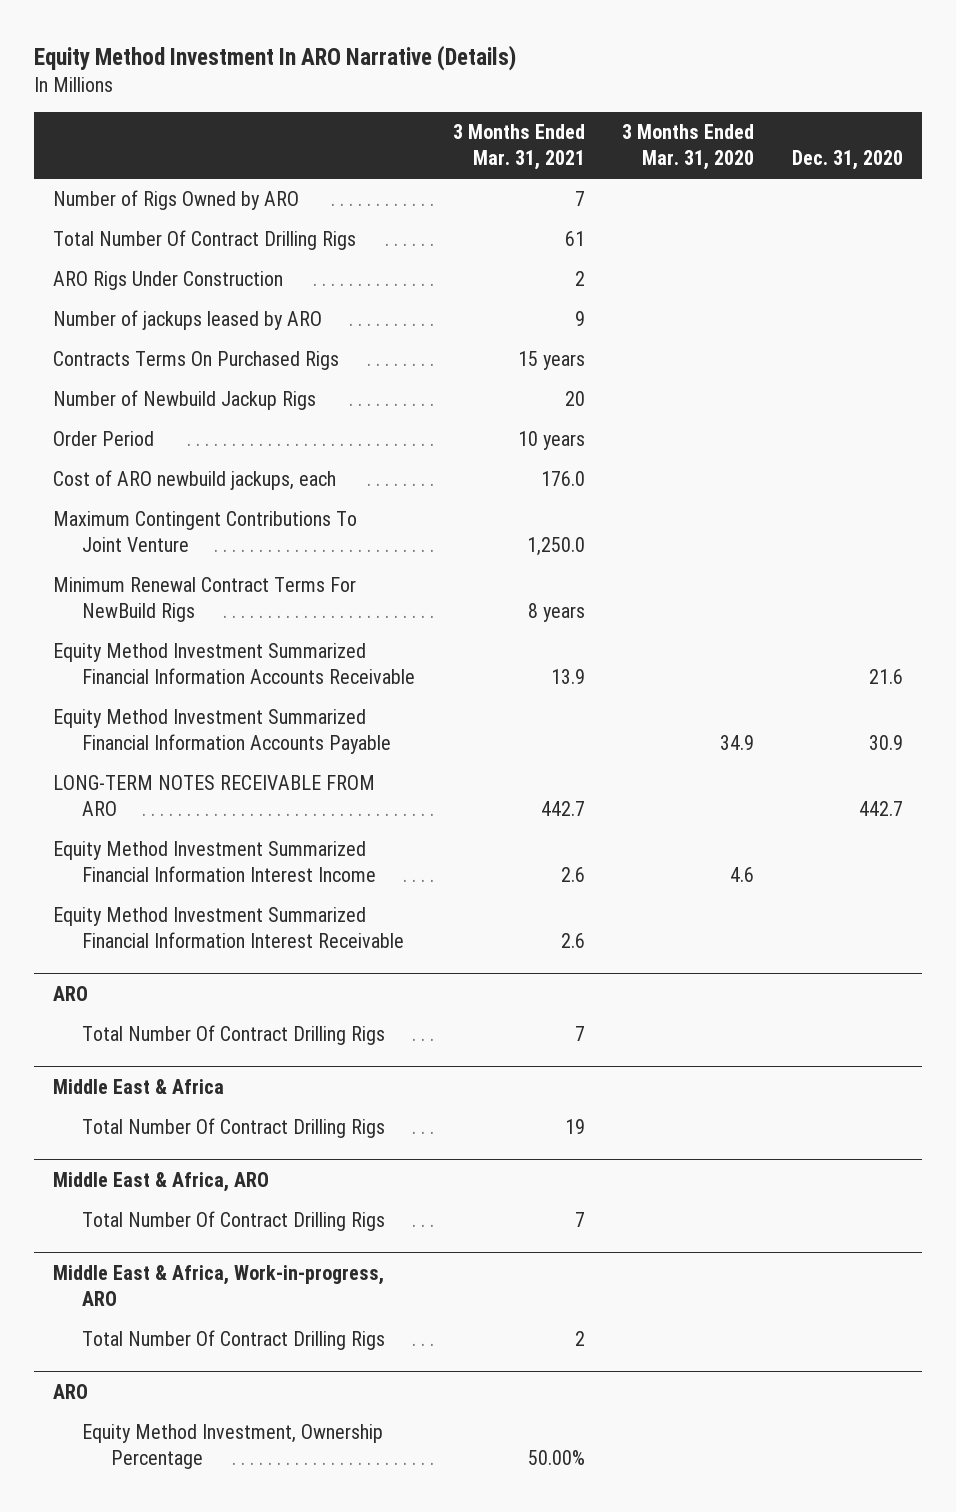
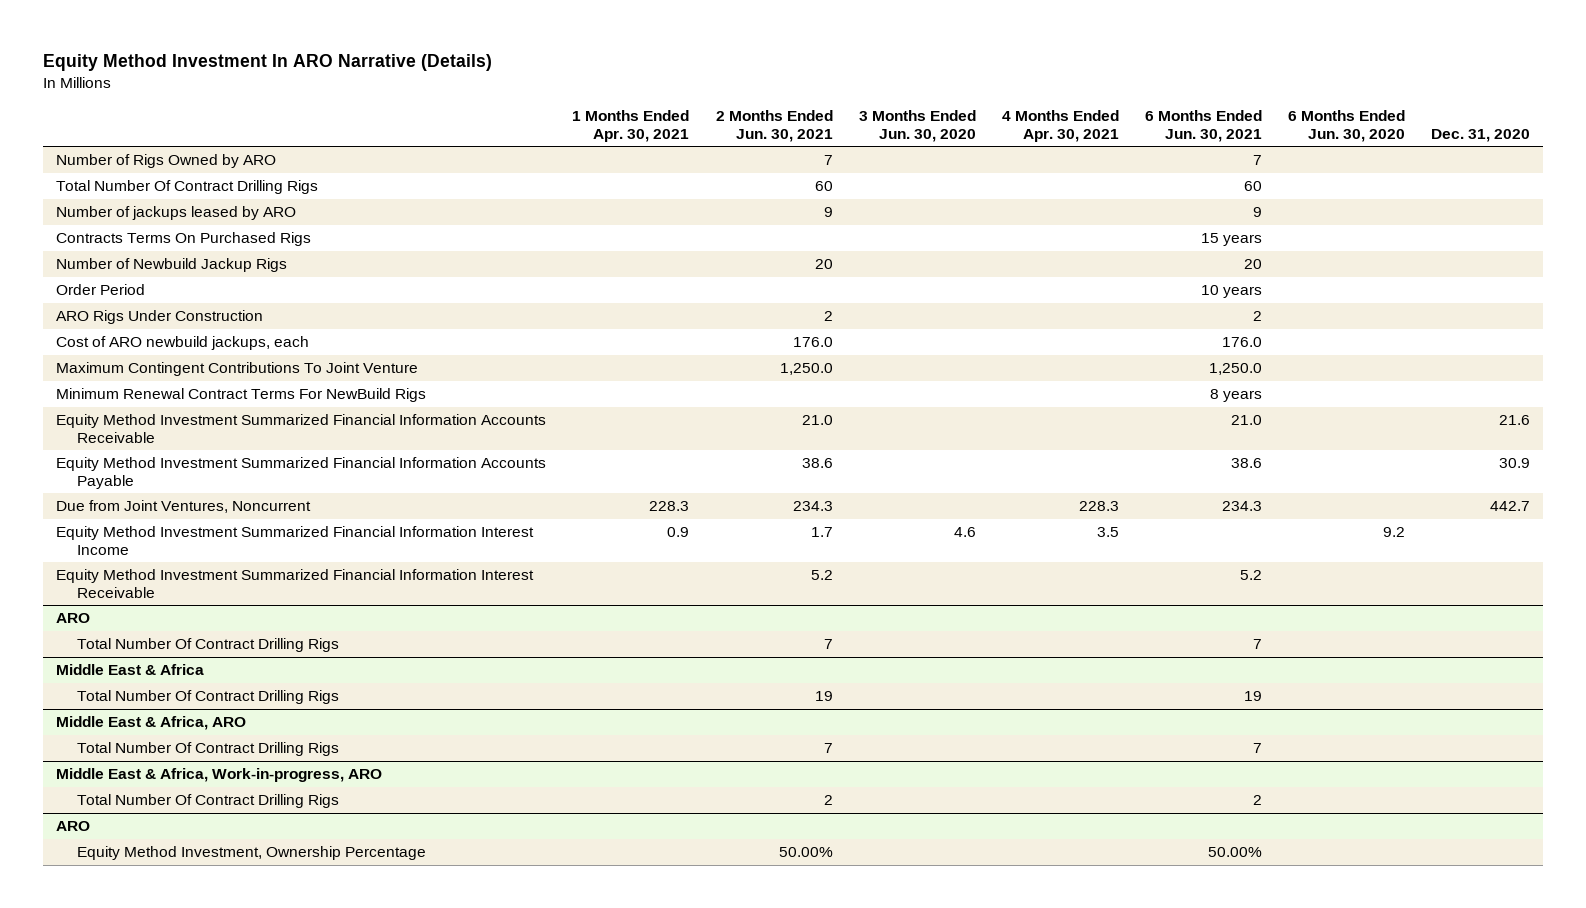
- | 3 Months Ended Mar. 31, 2021 | 3 Months Ended Mar. 31, 2020 | Dec. 31, 2020
+ | 1 Months Ended Apr. 30, 2021 | 2 Months Ended Jun. 30, 2021 | 3 Months Ended Jun. 30, 2020 | 4 Months Ended Apr. 30, 2021 | 6 Months Ended Jun. 30, 2021 | 6 Months Ended Jun. 30, 2020 | Dec. 31, 2020
moved down: ARO Rigs Under Construction | | 2 | | | 2 | |
- LONG-TERM NOTES RECEIVABLE FROM ARO | 442.7 | | 442.7
+ Due from Joint Ventures, Noncurrent | 228.3 | 234.3 | | 228.3 | 234.3 | | 442.7

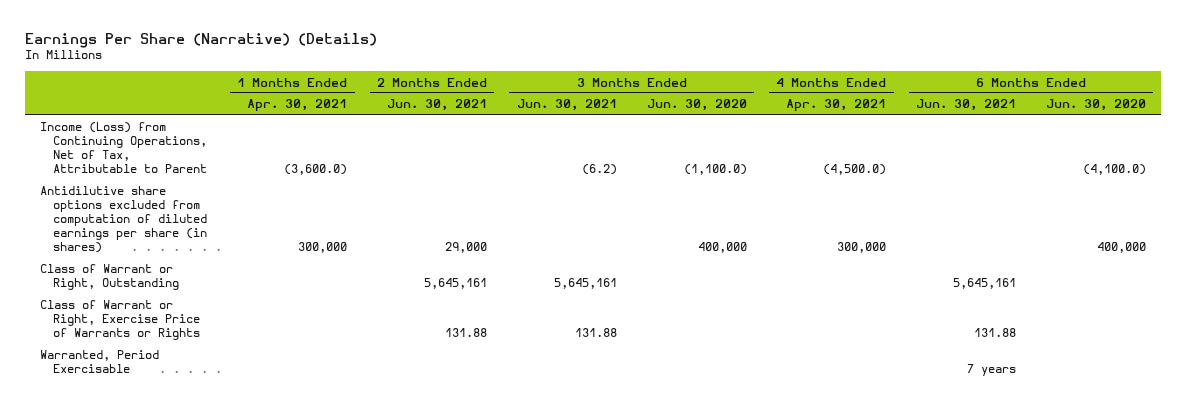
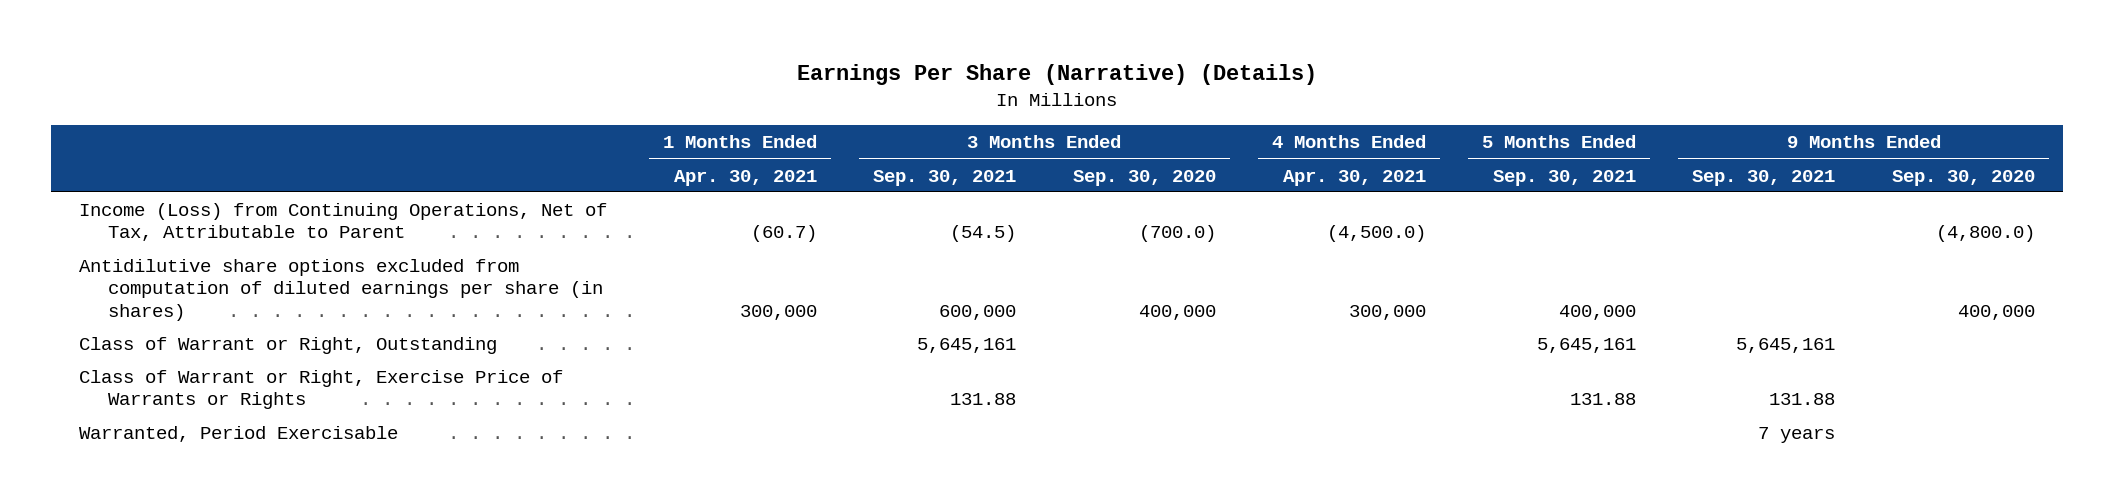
- | 1 Months Ended Apr. 30, 2021 | 2 Months Ended Jun. 30, 2021 | 3 Months Ended Jun. 30, 2021 | 3 Months Ended Jun. 30, 2020 | 4 Months Ended Apr. 30, 2021 | 6 Months Ended Jun. 30, 2021 | 6 Months Ended Jun. 30, 2020
+ | 1 Months Ended Apr. 30, 2021 | 3 Months Ended Sep. 30, 2021 | 3 Months Ended Sep. 30, 2020 | 4 Months Ended Apr. 30, 2021 | 5 Months Ended Sep. 30, 2021 | 9 Months Ended Sep. 30, 2021 | 9 Months Ended Sep. 30, 2020
- Income (Loss) from Continuing Operations, Net of Tax, Attributable to Parent | (3,600.0) | | (6.2) | (1,100.0) | (4,500.0) | | (4,100.0)
+ Income (Loss) from Continuing Operations, Net of Tax, Attributable to Parent | (60.7) | (54.5) | (700.0) | (4,500.0) | | | (4,800.0)

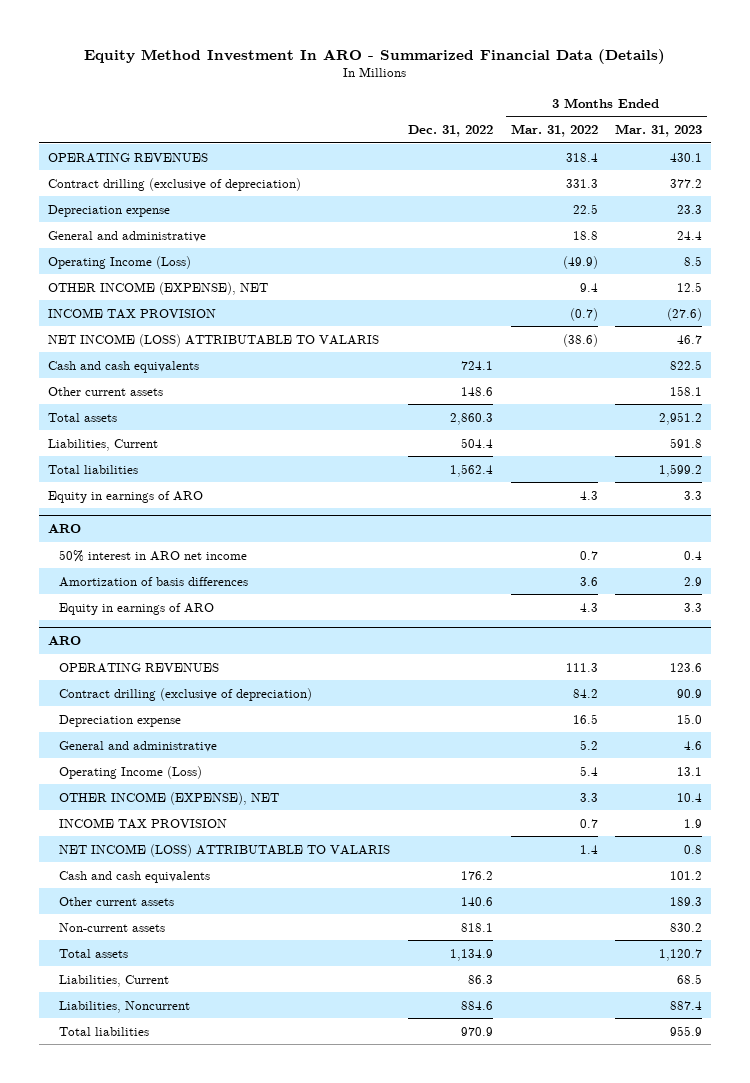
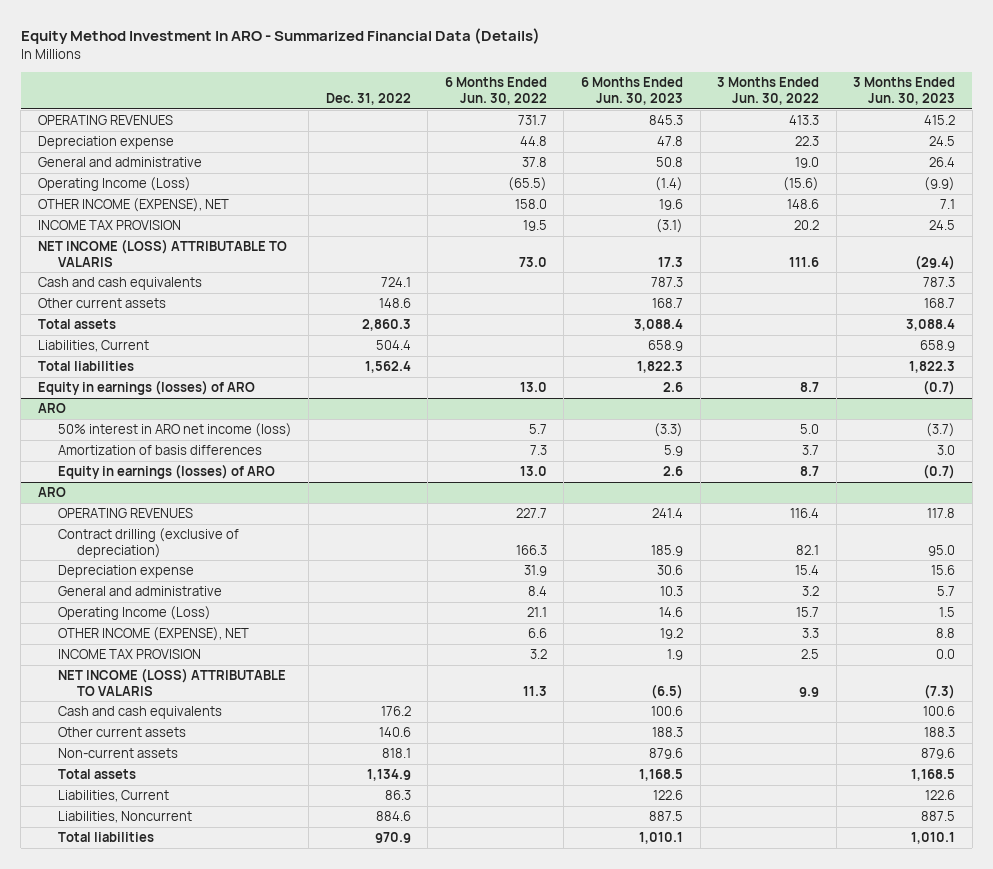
- | Dec. 31, 2022 | 3 Months Ended Mar. 31, 2022 | 3 Months Ended Mar. 31, 2023
+ | Dec. 31, 2022 | 6 Months Ended Jun. 30, 2022 | 6 Months Ended Jun. 30, 2023 | 3 Months Ended Jun. 30, 2022 | 3 Months Ended Jun. 30, 2023
- Contract drilling (exclusive of depreciation) | | 331.3 | 377.2
- Equity in earnings of ARO | | 4.3 | 3.3
+ Equity in earnings (losses) of ARO | | 13.0 | 2.6 | 8.7 | (0.7)
@ ARO
- 50% interest in ARO net income | | 0.7 | 0.4
+ 50% interest in ARO net income (loss) | | 5.7 | (3.3) | 5.0 | (3.7)
- Equity in earnings of ARO | | 4.3 | 3.3
+ Equity in earnings (losses) of ARO | | 13.0 | 2.6 | 8.7 | (0.7)

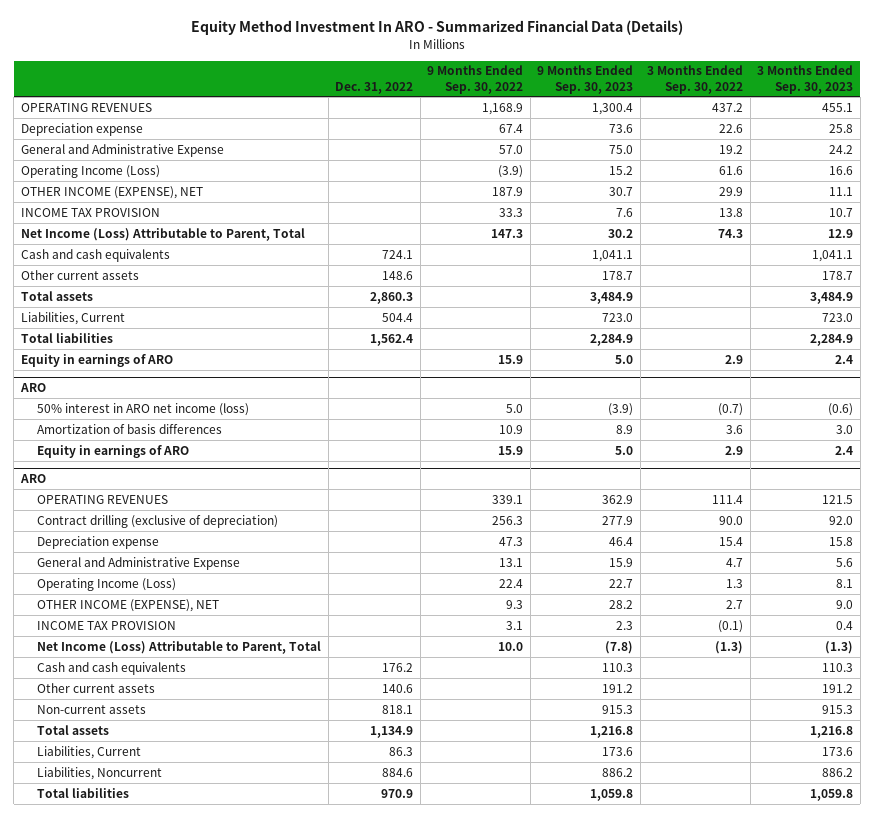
- | Dec. 31, 2022 | 6 Months Ended Jun. 30, 2022 | 6 Months Ended Jun. 30, 2023 | 3 Months Ended Jun. 30, 2022 | 3 Months Ended Jun. 30, 2023
+ | Dec. 31, 2022 | 9 Months Ended Sep. 30, 2022 | 9 Months Ended Sep. 30, 2023 | 3 Months Ended Sep. 30, 2022 | 3 Months Ended Sep. 30, 2023
- General and administrative | | 37.8 | 50.8 | 19.0 | 26.4
+ General and Administrative Expense | | 57.0 | 75.0 | 19.2 | 24.2
- NET INCOME (LOSS) ATTRIBUTABLE TO VALARIS | | 73.0 | 17.3 | 111.6 | (29.4)
+ Net Income (Loss) Attributable to Parent, Total | | 147.3 | 30.2 | 74.3 | 12.9
- Equity in earnings (losses) of ARO | | 13.0 | 2.6 | 8.7 | (0.7)
+ Equity in earnings of ARO | | 15.9 | 5.0 | 2.9 | 2.4
@ ARO
- Equity in earnings (losses) of ARO | | 13.0 | 2.6 | 8.7 | (0.7)
+ Equity in earnings of ARO | | 15.9 | 5.0 | 2.9 | 2.4
- General and administrative | | 8.4 | 10.3 | 3.2 | 5.7
+ General and Administrative Expense | | 13.1 | 15.9 | 4.7 | 5.6
- NET INCOME (LOSS) ATTRIBUTABLE TO VALARIS | | 11.3 | (6.5) | 9.9 | (7.3)
+ Net Income (Loss) Attributable to Parent, Total | | 10.0 | (7.8) | (1.3) | (1.3)

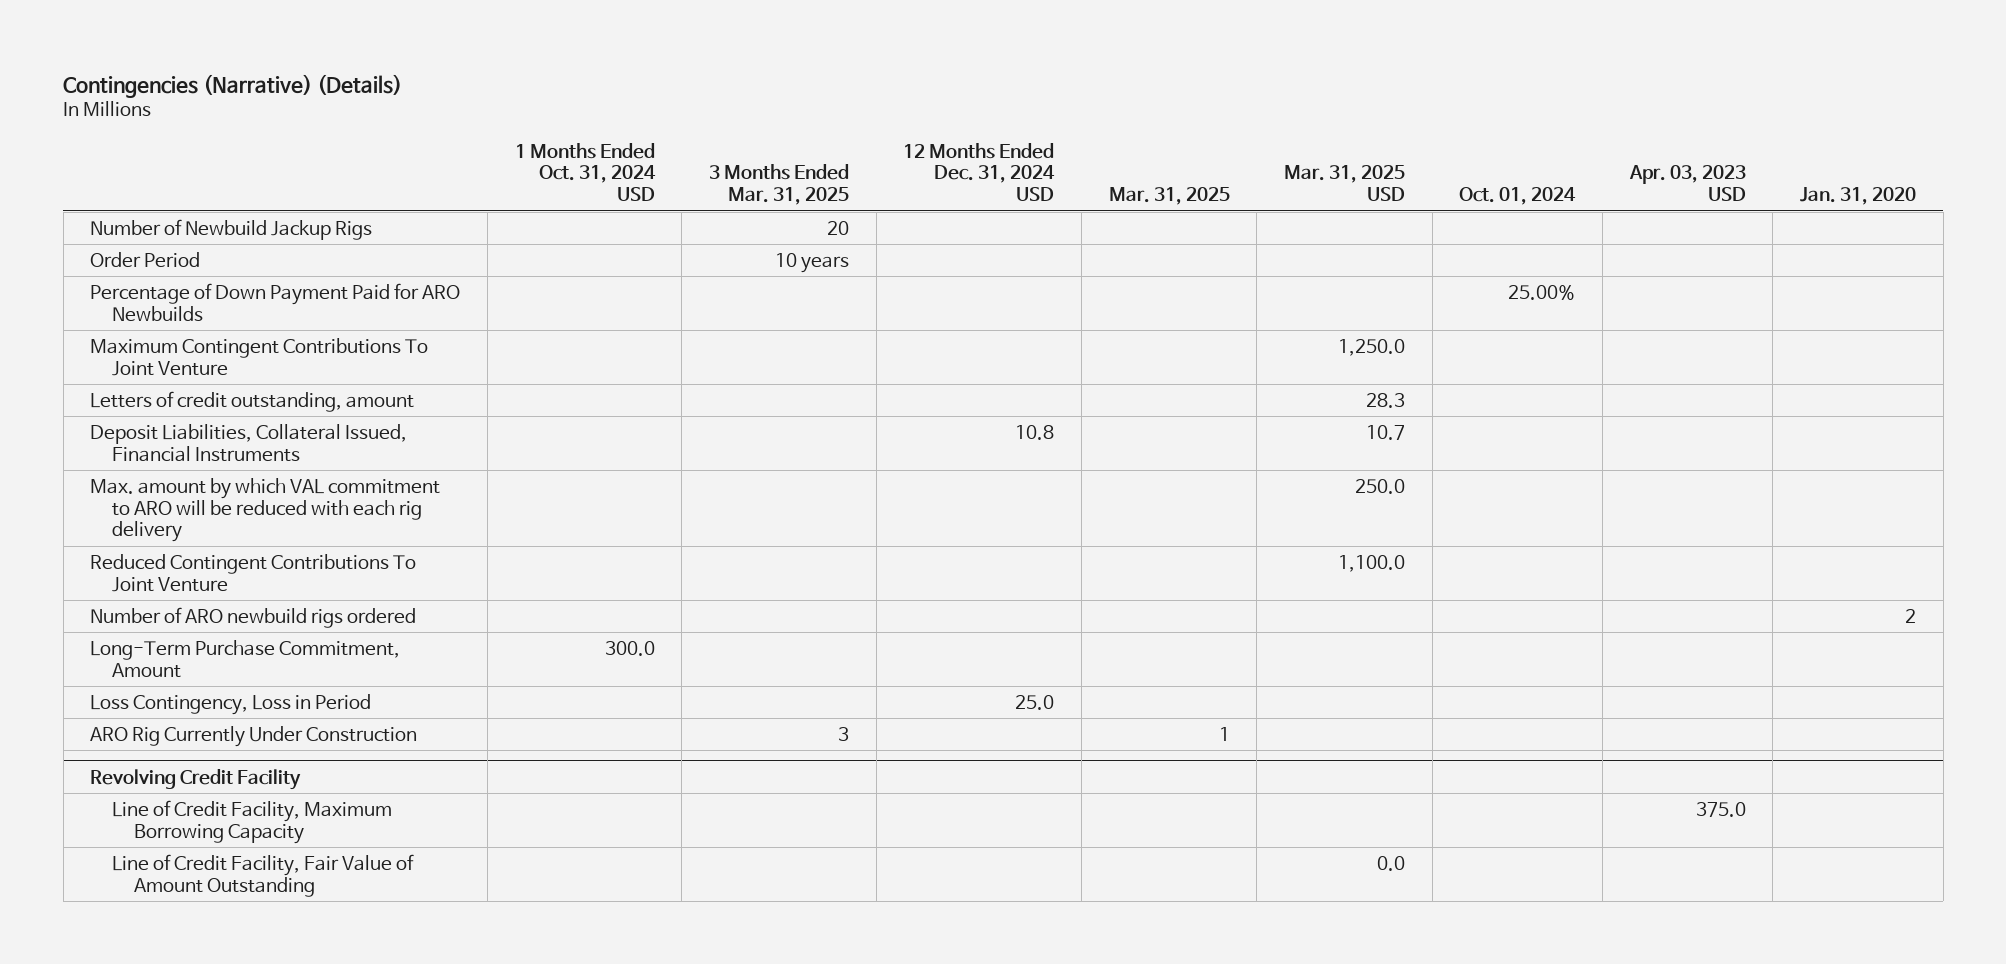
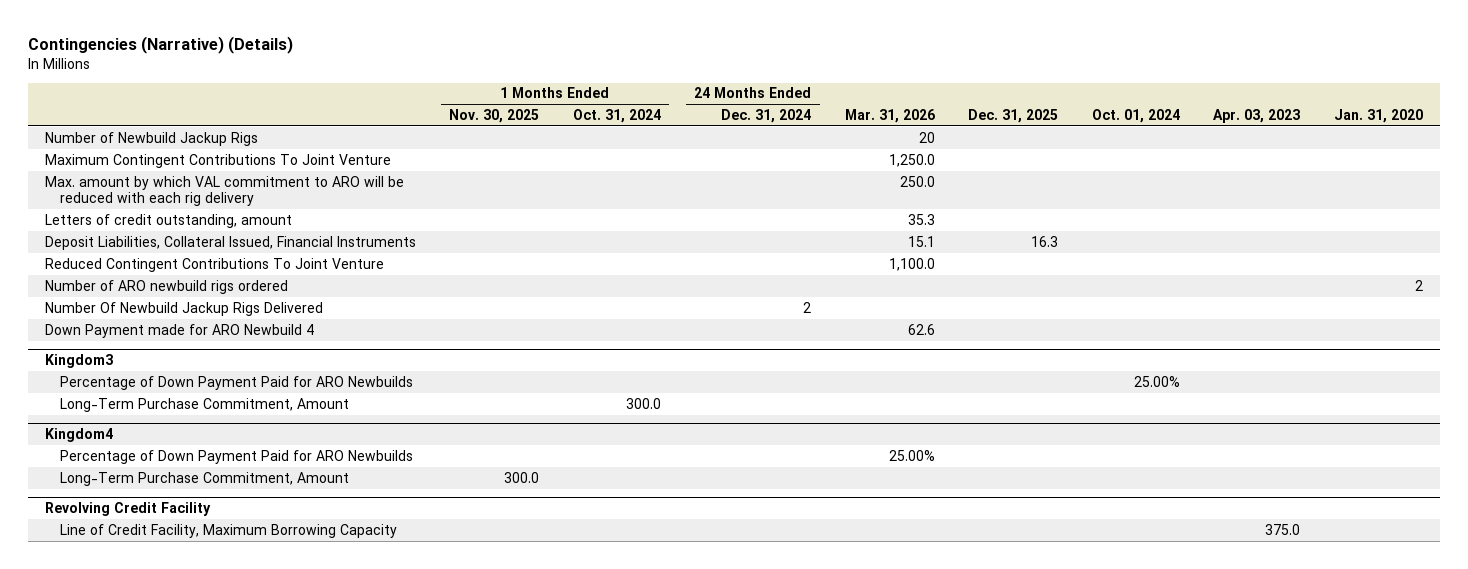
- | 1 Months Ended Oct. 31, 2024 USD | 3 Months Ended Mar. 31, 2025 | 12 Months Ended Dec. 31, 2024 USD | Mar. 31, 2025 | Mar. 31, 2025 USD | Oct. 01, 2024 | Apr. 03, 2023 USD | Jan. 31, 2020
+ | 1 Months Ended Nov. 30, 2025 | 1 Months Ended Oct. 31, 2024 | 24 Months Ended Dec. 31, 2024 | Mar. 31, 2026 | Dec. 31, 2025 | Oct. 01, 2024 | Apr. 03, 2023 | Jan. 31, 2020
- Order Period | | 10 years | | | | | |
- Percentage of Down Payment Paid for ARO Newbuilds | | | | | | 25.00% | |
moved up: Max. amount by which VAL commitment to ARO will be reduced with each rig delivery | | | | 250.0 | | | |
- Long-Term Purchase Commitment, Amount | 300.0 | | | | | | |
- Loss Contingency, Loss in Period | | | 25.0 | | | | |
- ARO Rig Currently Under Construction | | 3 | | 1 | | | |
+ Number Of Newbuild Jackup Rigs Delivered | | | 2 | | | | |
+ Down Payment made for ARO Newbuild 4 | | | | 62.6 | | | |
+ Kingdom3
+ Percentage of Down Payment Paid for ARO Newbuilds | | | | | | 25.00% | |
+ Long-Term Purchase Commitment, Amount | | 300.0 | | | | | |
+ Kingdom4
+ Percentage of Down Payment Paid for ARO Newbuilds | | | | 25.00% | | | |
+ Long-Term Purchase Commitment, Amount | 300.0 | | | | | | |
@ Revolving Credit Facility
- Line of Credit Facility, Fair Value of Amount Outstanding | | | | | 0.0 | | |

